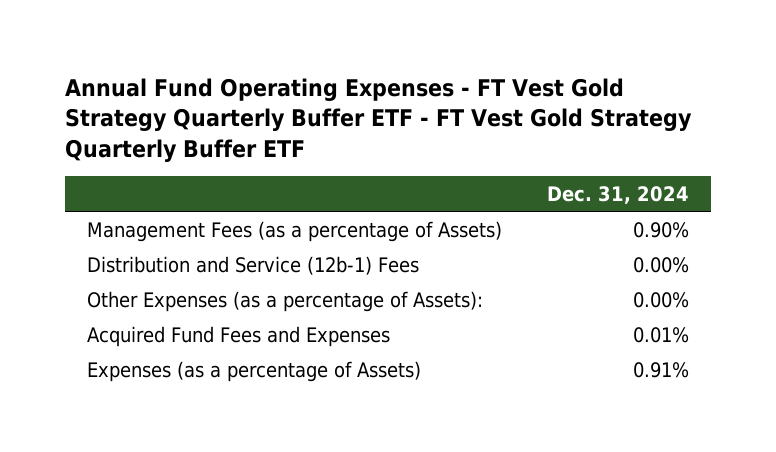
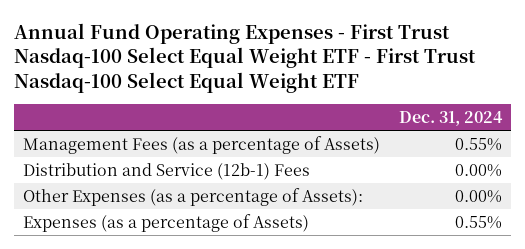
- Annual Fund Operating Expenses - FT Vest Gold Strategy Quarterly Buffer ETF - FT Vest Gold Strategy Quarterly Buffer ETF
+ Annual Fund Operating Expenses - First Trust Nasdaq-100 Select Equal Weight ETF - First Trust Nasdaq-100 Select Equal Weight ETF
- Management Fees (as a percentage of Assets) | 0.90%
+ Management Fees (as a percentage of Assets) | 0.55%
- Acquired Fund Fees and Expenses | 0.01%
- Expenses (as a percentage of Assets) | 0.91%
+ Expenses (as a percentage of Assets) | 0.55%

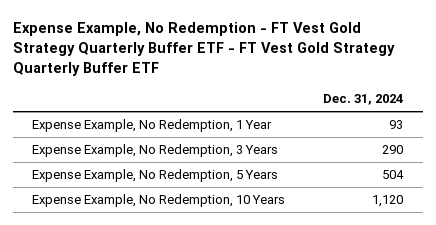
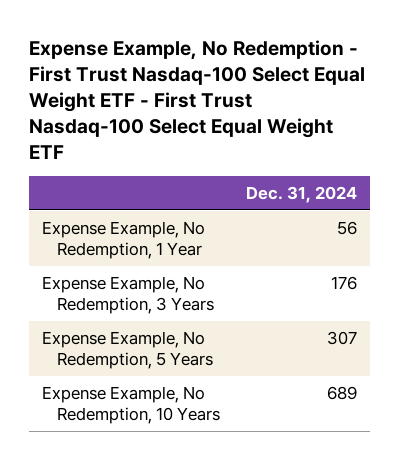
- Expense Example, No Redemption - FT Vest Gold Strategy Quarterly Buffer ETF - FT Vest Gold Strategy Quarterly Buffer ETF
+ Expense Example, No Redemption - First Trust Nasdaq-100 Select Equal Weight ETF - First Trust Nasdaq-100 Select Equal Weight ETF
- Expense Example, No Redemption, 1 Year | 93
- Expense Example, No Redemption, 3 Years | 290
- Expense Example, No Redemption, 5 Years | 504
- Expense Example, No Redemption, 10 Years | 1,120
+ Expense Example, No Redemption, 1 Year | 56
+ Expense Example, No Redemption, 3 Years | 176
+ Expense Example, No Redemption, 5 Years | 307
+ Expense Example, No Redemption, 10 Years | 689

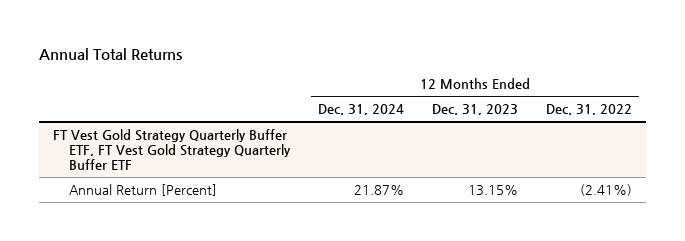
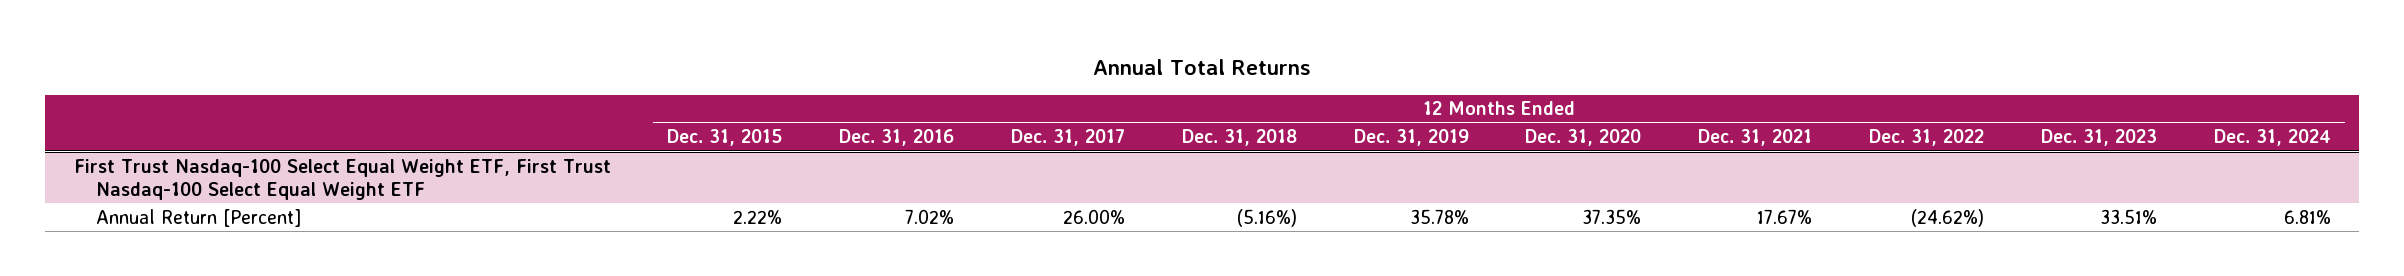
- | 12 Months Ended Dec. 31, 2024 | 12 Months Ended Dec. 31, 2023 | 12 Months Ended Dec. 31, 2022
+ | 12 Months Ended Dec. 31, 2015 | 12 Months Ended Dec. 31, 2016 | 12 Months Ended Dec. 31, 2017 | 12 Months Ended Dec. 31, 2018 | 12 Months Ended Dec. 31, 2019 | 12 Months Ended Dec. 31, 2020 | 12 Months Ended Dec. 31, 2021 | 12 Months Ended Dec. 31, 2022 | 12 Months Ended Dec. 31, 2023 | 12 Months Ended Dec. 31, 2024
- FT Vest Gold Strategy Quarterly Buffer ETF, FT Vest Gold Strategy Quarterly Buffer ETF
- Annual Return [Percent] | 21.87% | 13.15% | (2.41%)
+ First Trust Nasdaq-100 Select Equal Weight ETF, First Trust Nasdaq-100 Select Equal Weight ETF
+ Annual Return [Percent] | 2.22% | 7.02% | 26.00% | (5.16%) | 35.78% | 37.35% | 17.67% | (24.62%) | 33.51% | 6.81%

